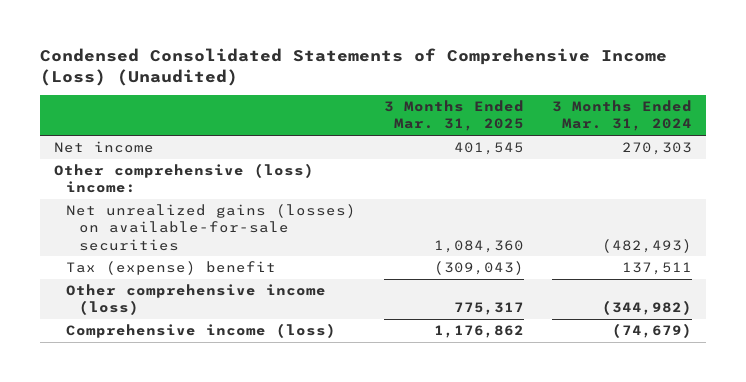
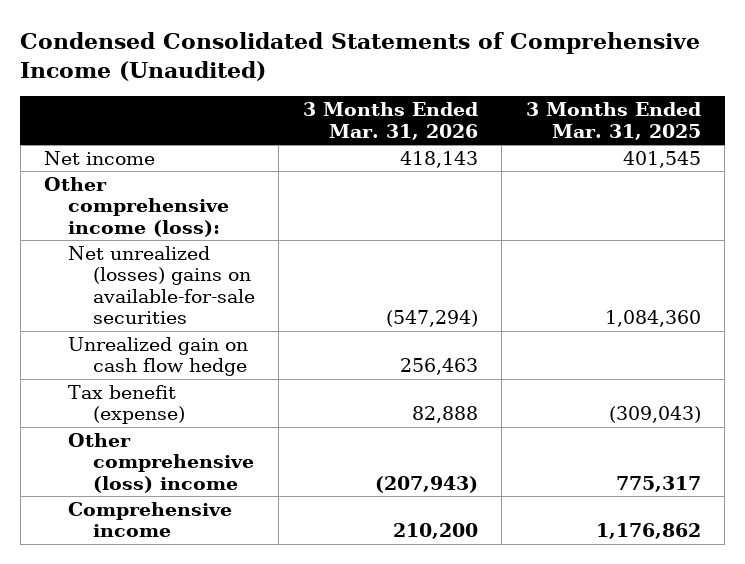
- Condensed Consolidated Statements of Comprehensive Income (Loss) (Unaudited)
+ Condensed Consolidated Statements of Comprehensive Income (Unaudited)
- | 3 Months Ended Mar. 31, 2025 | 3 Months Ended Mar. 31, 2024
+ | 3 Months Ended Mar. 31, 2026 | 3 Months Ended Mar. 31, 2025
- Other comprehensive (loss) income:
- Net unrealized gains (losses) on available-for-sale securities | 1,084,360 | (482,493)
- Tax (expense) benefit | (309,043) | 137,511
- Other comprehensive income (loss) | 775,317 | (344,982)
- Comprehensive income (loss) | 1,176,862 | (74,679)
+ Other comprehensive income (loss):
+ Net unrealized (losses) gains on available-for-sale securities | (547,294) | 1,084,360
+ Unrealized gain on cash flow hedge | 256,463 |
+ Tax benefit (expense) | 82,888 | (309,043)
+ Other comprehensive (loss) income | (207,943) | 775,317
+ Comprehensive income | 210,200 | 1,176,862

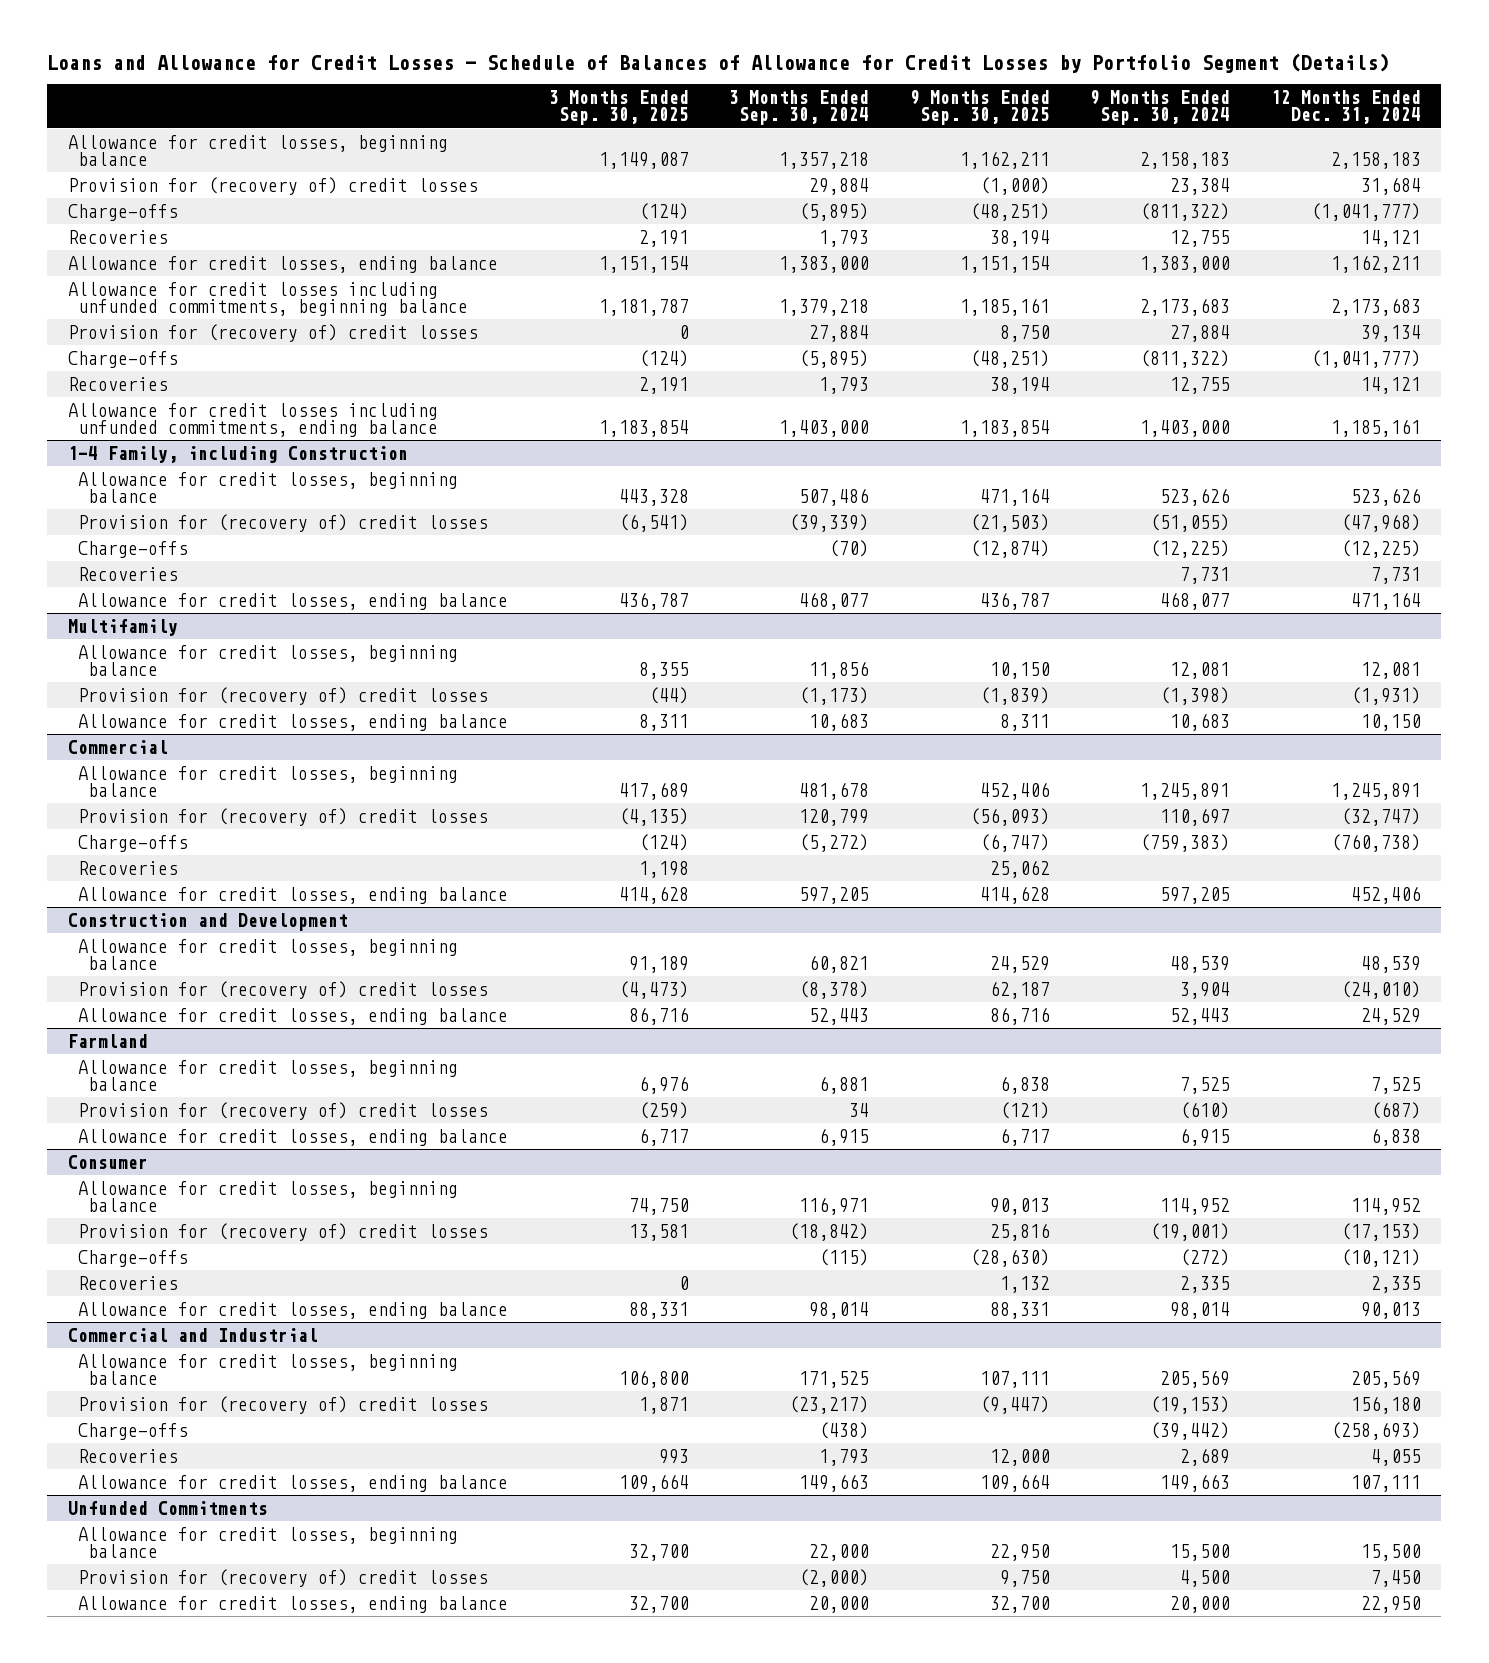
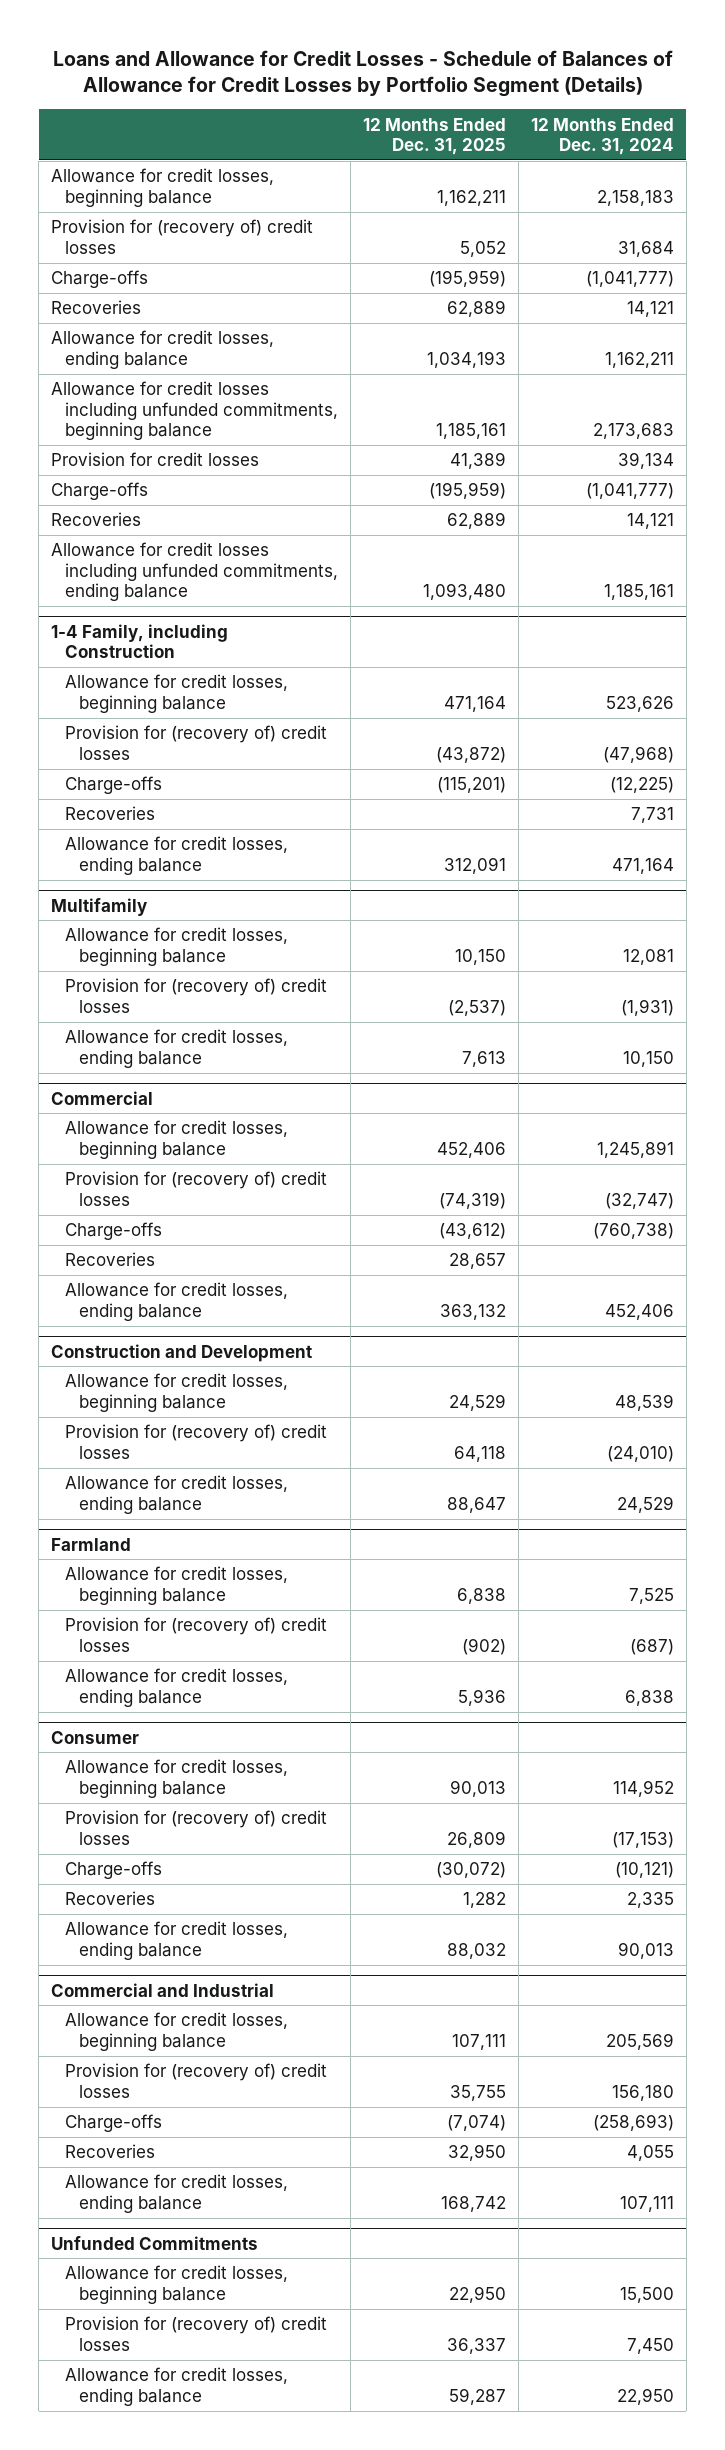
- | 3 Months Ended Sep. 30, 2025 | 3 Months Ended Sep. 30, 2024 | 9 Months Ended Sep. 30, 2025 | 9 Months Ended Sep. 30, 2024 | 12 Months Ended Dec. 31, 2024
+ | 12 Months Ended Dec. 31, 2025 | 12 Months Ended Dec. 31, 2024
- Provision for (recovery of) credit losses | 0 | 27,884 | 8,750 | 27,884 | 39,134
+ Provision for credit losses | 41,389 | 39,134

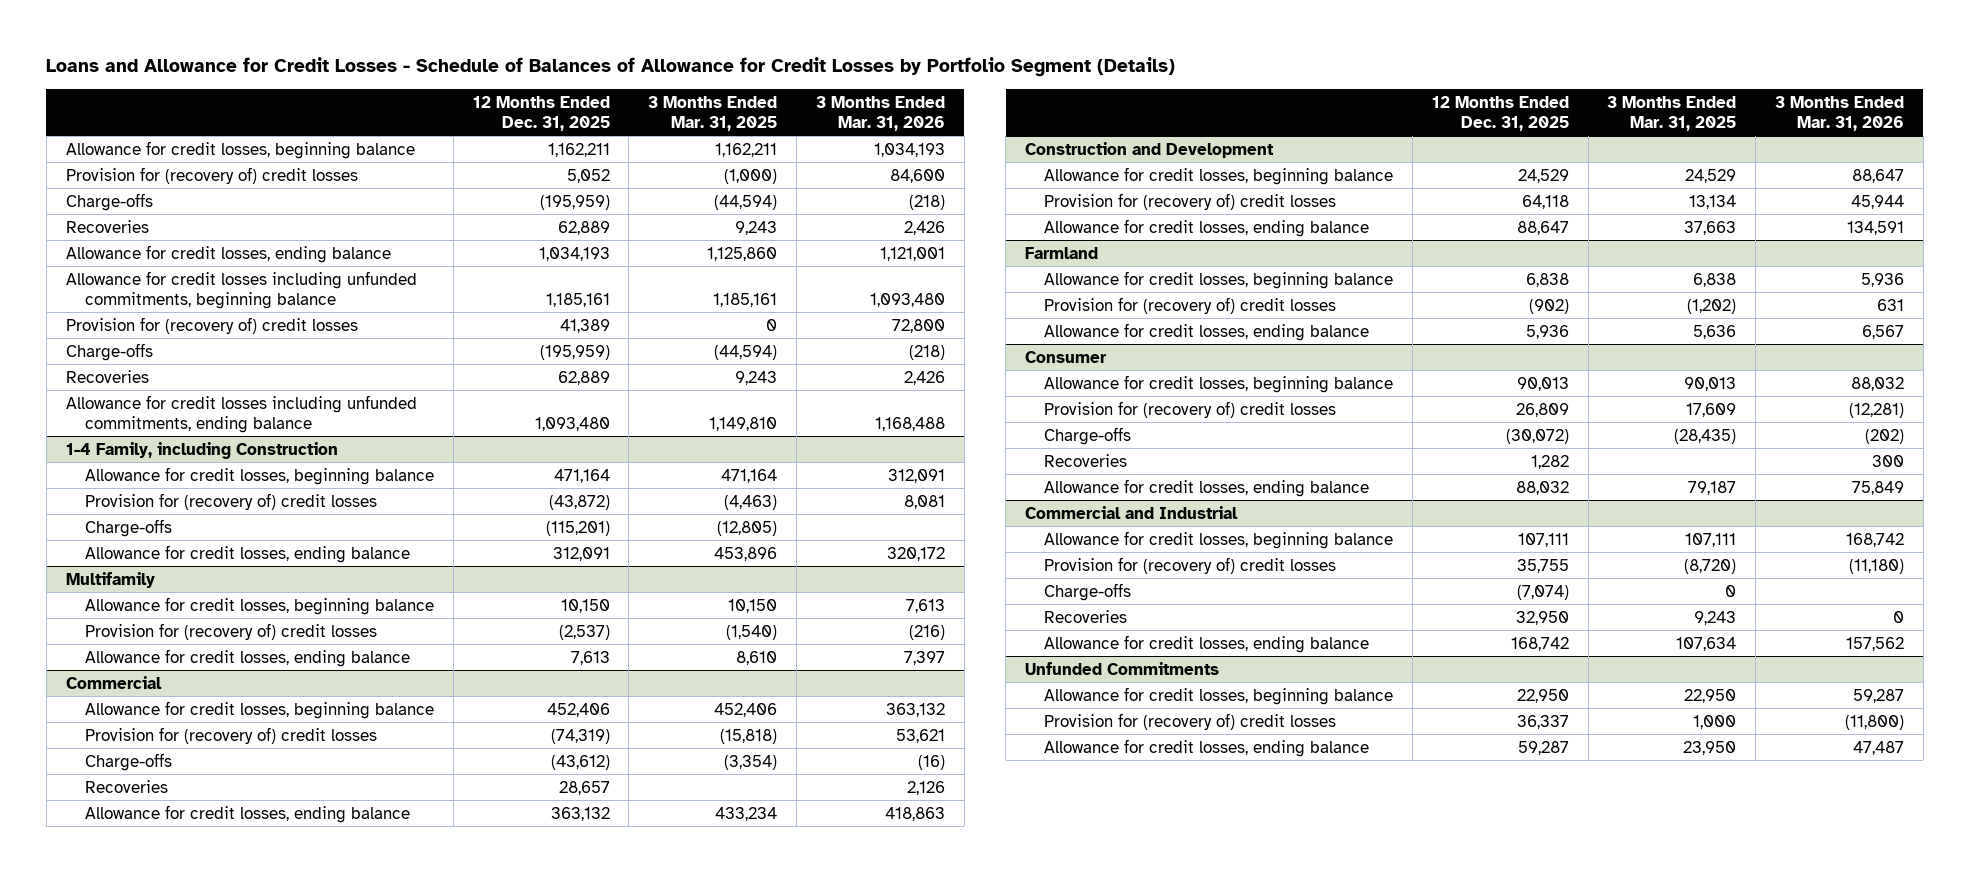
- | 12 Months Ended Dec. 31, 2025 | 12 Months Ended Dec. 31, 2024
+ | 12 Months Ended Dec. 31, 2025 | 3 Months Ended Mar. 31, 2025 | 3 Months Ended Mar. 31, 2026
- Provision for credit losses | 41,389 | 39,134
+ Provision for (recovery of) credit losses | 41,389 | 0 | 72,800
@ 1-4 Family, including Construction
- Recoveries | | 7,731

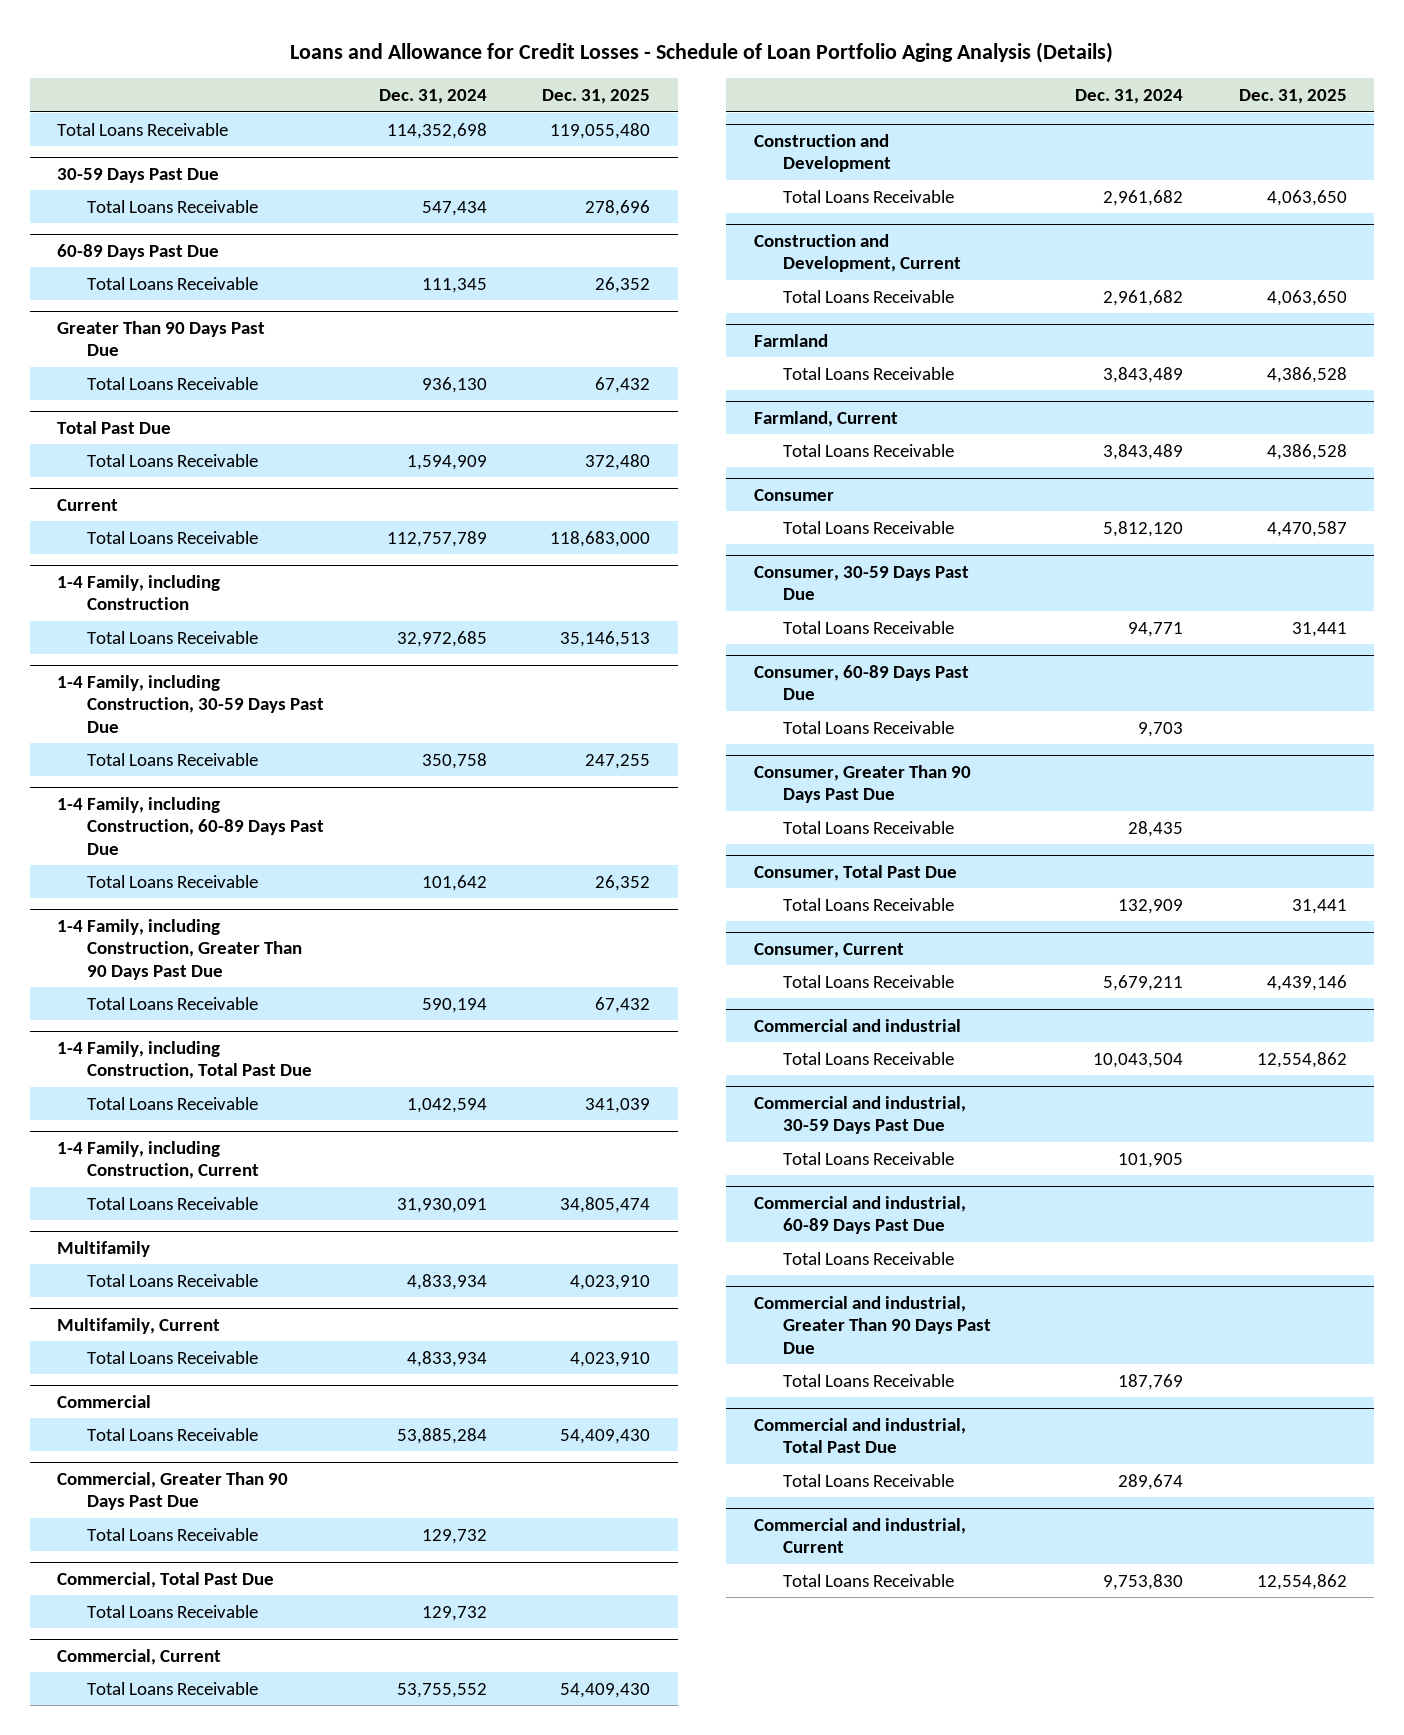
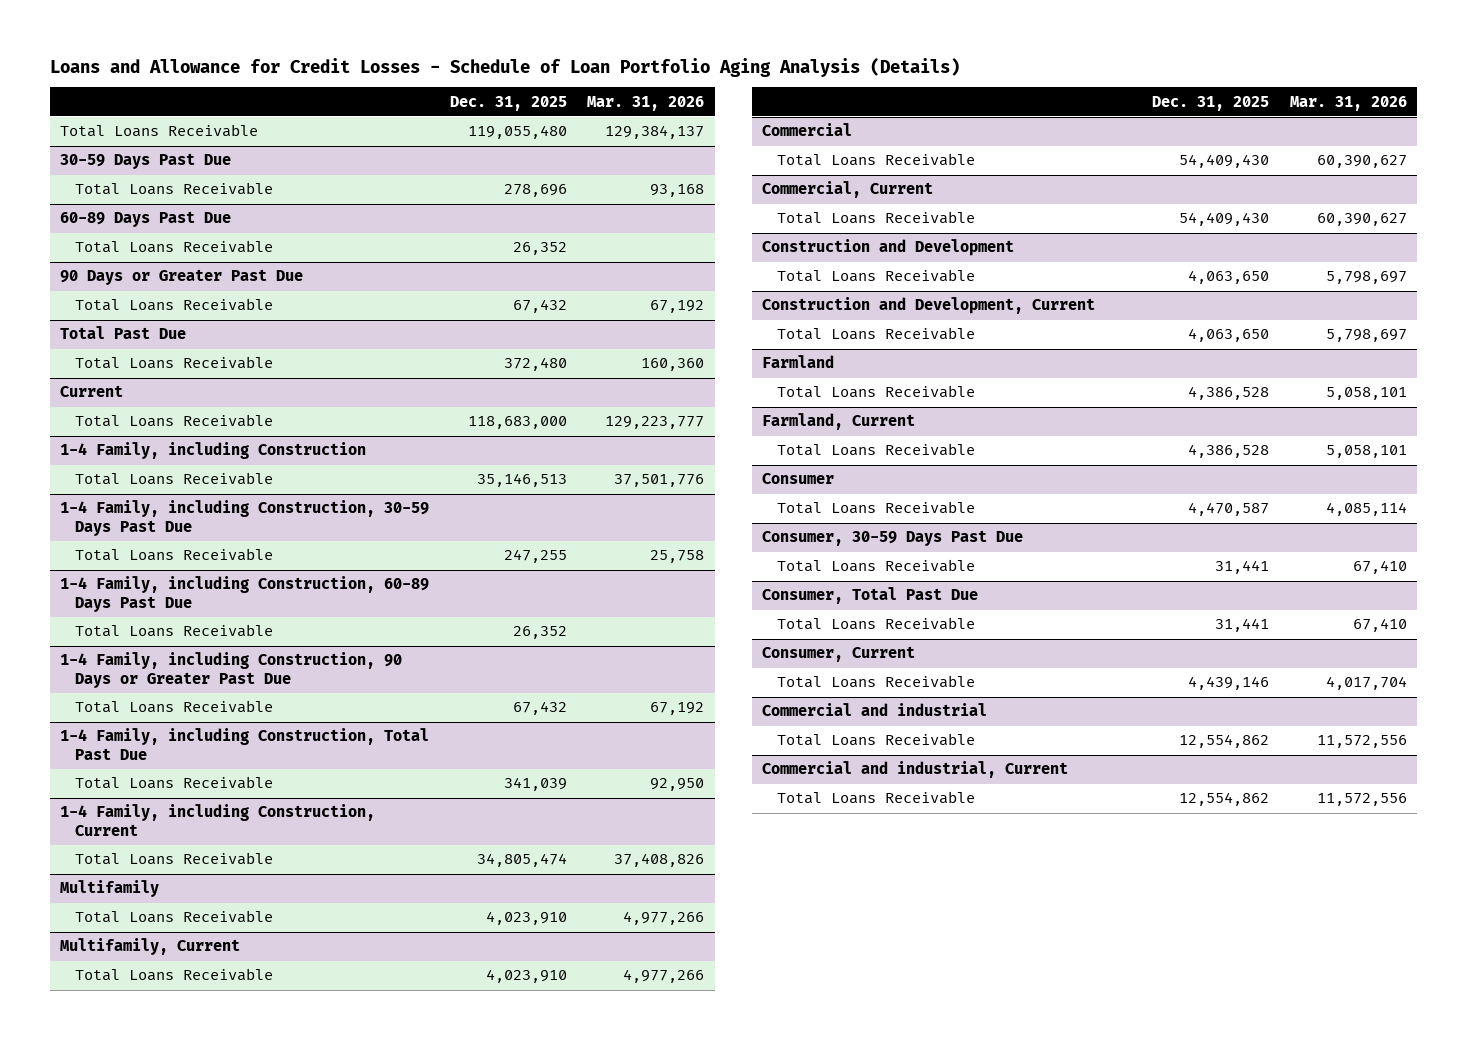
- | Dec. 31, 2024 | Dec. 31, 2025
+ | Dec. 31, 2025 | Mar. 31, 2026
- Greater Than 90 Days Past Due
+ 90 Days or Greater Past Due
- 1-4 Family, including Construction, Greater Than 90 Days Past Due
+ 1-4 Family, including Construction, 90 Days or Greater Past Due
- Commercial, Greater Than 90 Days Past Due
- Total Loans Receivable | 129,732 |
- Commercial, Total Past Due
- Total Loans Receivable | 129,732 |
- Consumer, 60-89 Days Past Due
- Total Loans Receivable | 9,703 |
- Consumer, Greater Than 90 Days Past Due
- Total Loans Receivable | 28,435 |
- Commercial and industrial, 30-59 Days Past Due
- Total Loans Receivable | 101,905 |
- Commercial and industrial, 60-89 Days Past Due
- Total Loans Receivable
- Commercial and industrial, Greater Than 90 Days Past Due
- Total Loans Receivable | 187,769 |
- Commercial and industrial, Total Past Due
- Total Loans Receivable | 289,674 |

